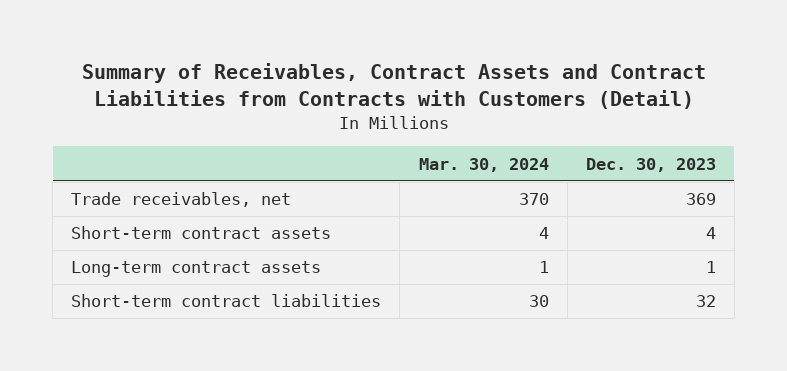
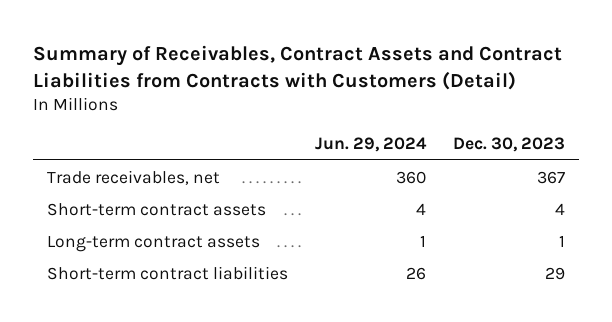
- | Mar. 30, 2024 | Dec. 30, 2023
+ | Jun. 29, 2024 | Dec. 30, 2023
- Trade receivables, net | 370 | 369
+ Trade receivables, net | 360 | 367
- Short-term contract liabilities | 30 | 32
+ Short-term contract liabilities | 26 | 29

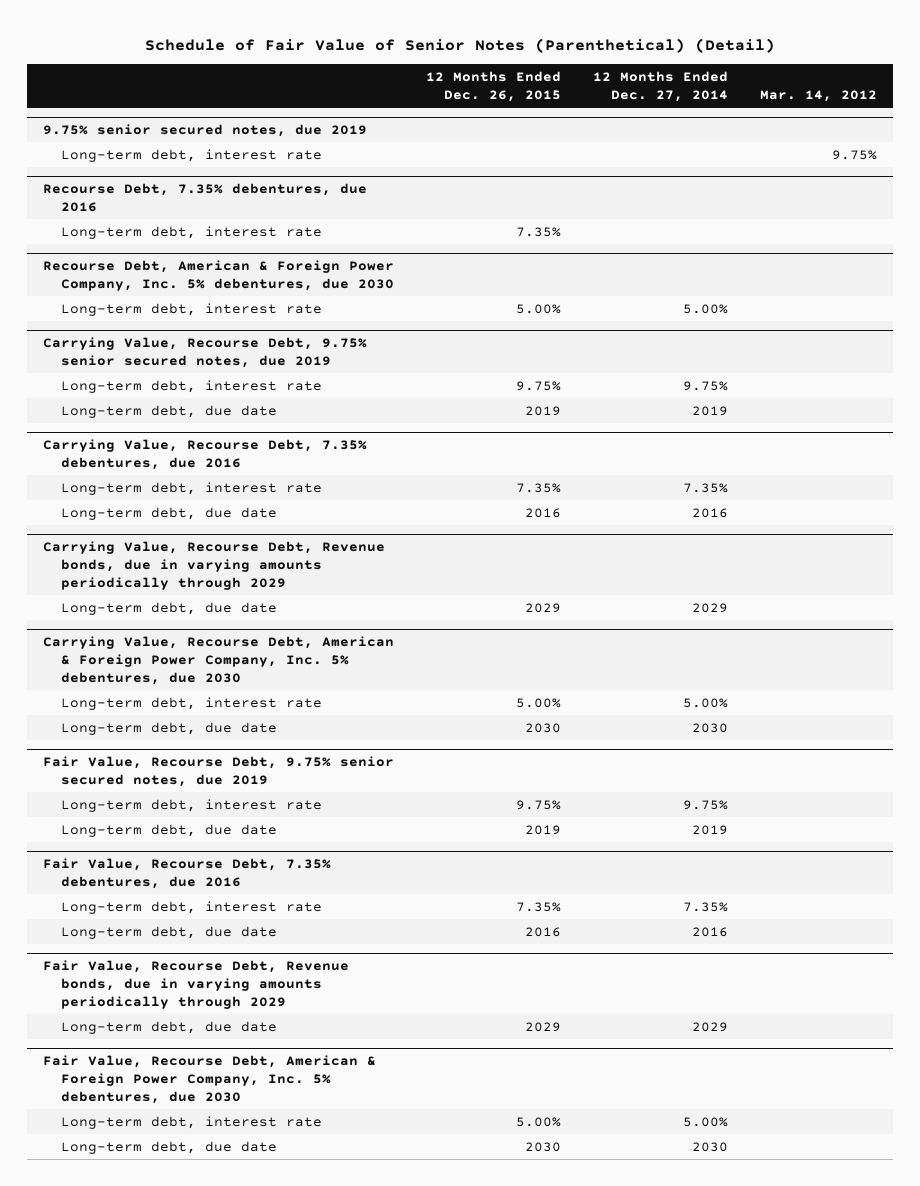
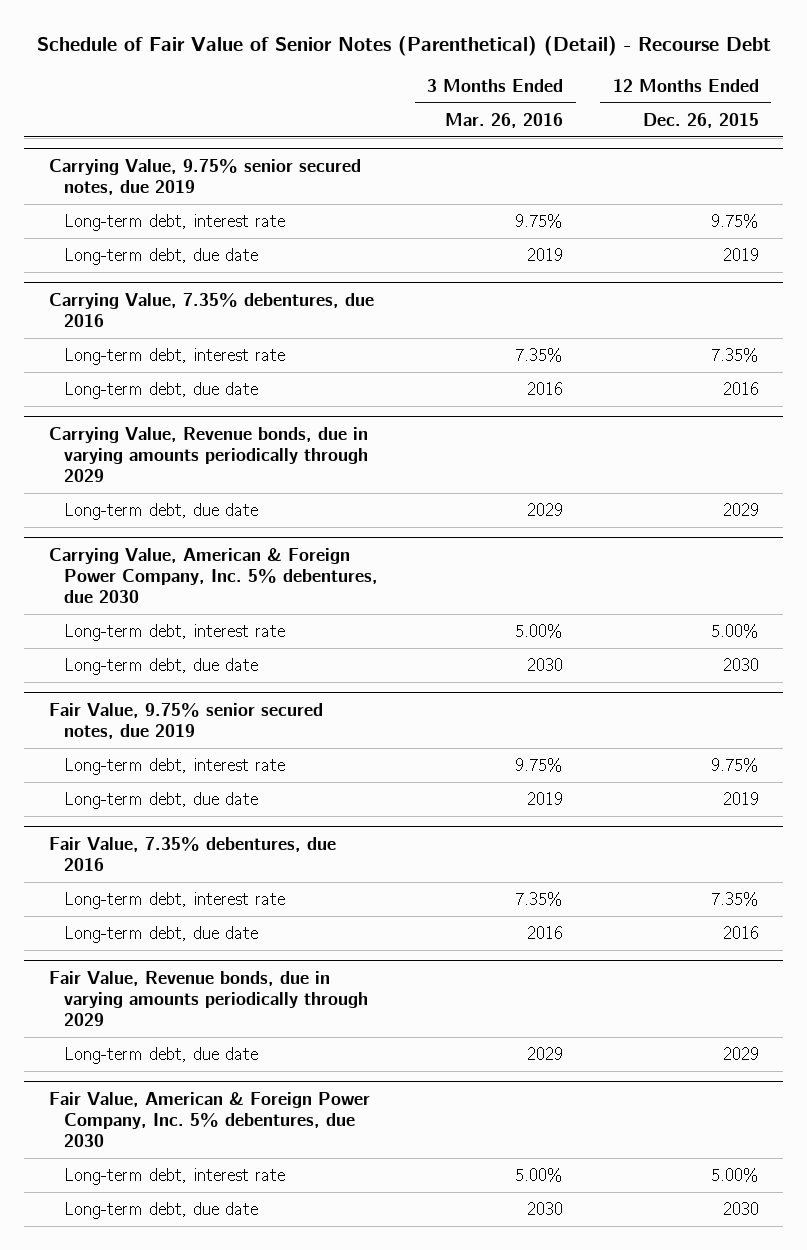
- Schedule of Fair Value of Senior Notes (Parenthetical) (Detail)
+ Schedule of Fair Value of Senior Notes (Parenthetical) (Detail) - Recourse Debt
- | 12 Months Ended Dec. 26, 2015 | 12 Months Ended Dec. 27, 2014 | Mar. 14, 2012
+ | 3 Months Ended Mar. 26, 2016 | 12 Months Ended Dec. 26, 2015
- 9.75% senior secured notes, due 2019
- Long-term debt, interest rate | | | 9.75%
- Recourse Debt, 7.35% debentures, due 2016
- Long-term debt, interest rate | 7.35% | |
- Recourse Debt, American & Foreign Power Company, Inc. 5% debentures, due 2030
- Long-term debt, interest rate | 5.00% | 5.00% |
- Carrying Value, Recourse Debt, 9.75% senior secured notes, due 2019
+ Carrying Value, 9.75% senior secured notes, due 2019
- Carrying Value, Recourse Debt, 7.35% debentures, due 2016
+ Carrying Value, 7.35% debentures, due 2016
- Carrying Value, Recourse Debt, Revenue bonds, due in varying amounts periodically through 2029
+ Carrying Value, Revenue bonds, due in varying amounts periodically through 2029
- Carrying Value, Recourse Debt, American & Foreign Power Company, Inc. 5% debentures, due 2030
+ Carrying Value, American & Foreign Power Company, Inc. 5% debentures, due 2030
- Fair Value, Recourse Debt, 9.75% senior secured notes, due 2019
+ Fair Value, 9.75% senior secured notes, due 2019
- Fair Value, Recourse Debt, 7.35% debentures, due 2016
+ Fair Value, 7.35% debentures, due 2016
- Fair Value, Recourse Debt, Revenue bonds, due in varying amounts periodically through 2029
+ Fair Value, Revenue bonds, due in varying amounts periodically through 2029
- Fair Value, Recourse Debt, American & Foreign Power Company, Inc. 5% debentures, due 2030
+ Fair Value, American & Foreign Power Company, Inc. 5% debentures, due 2030

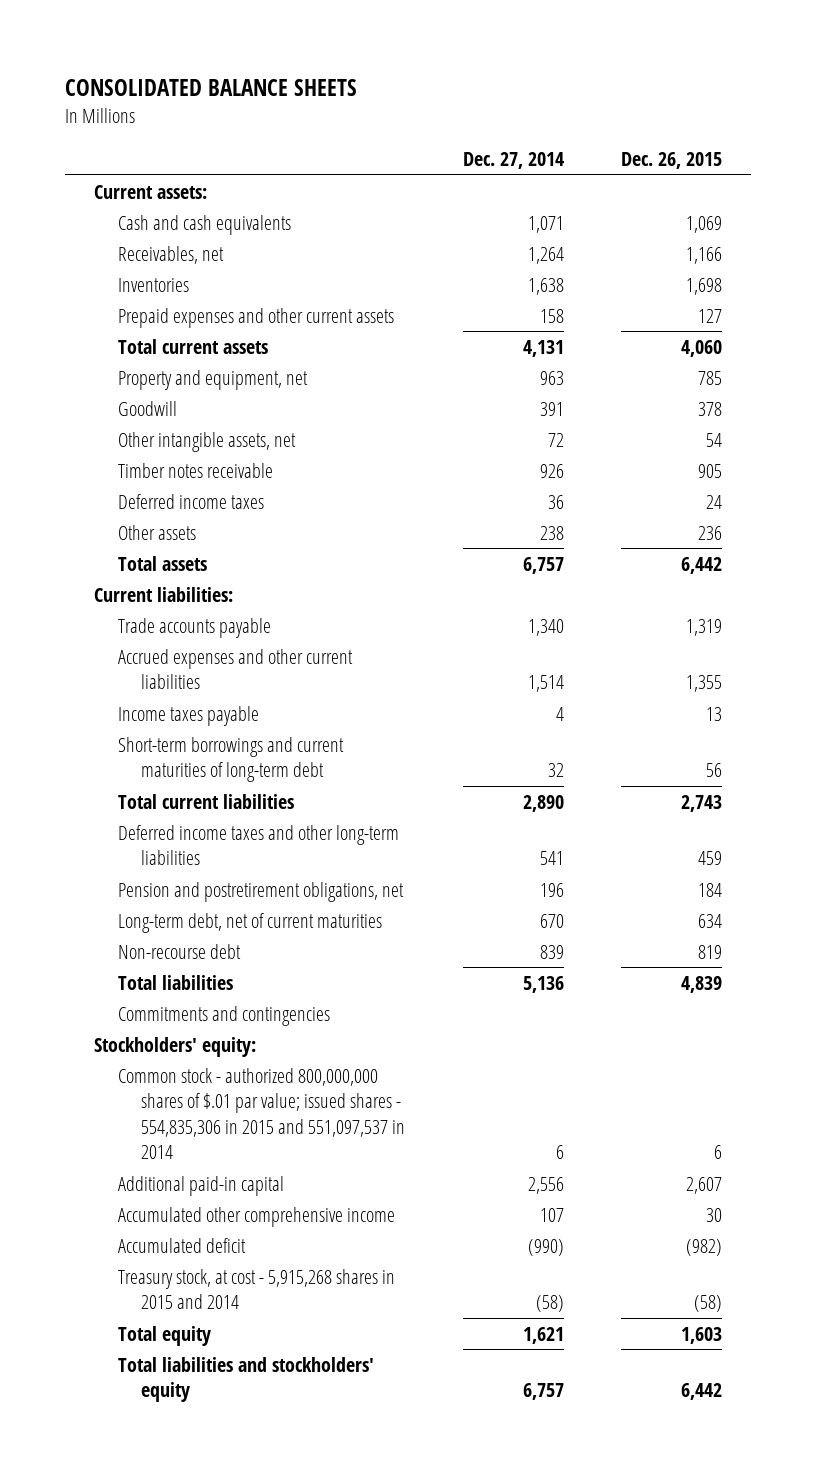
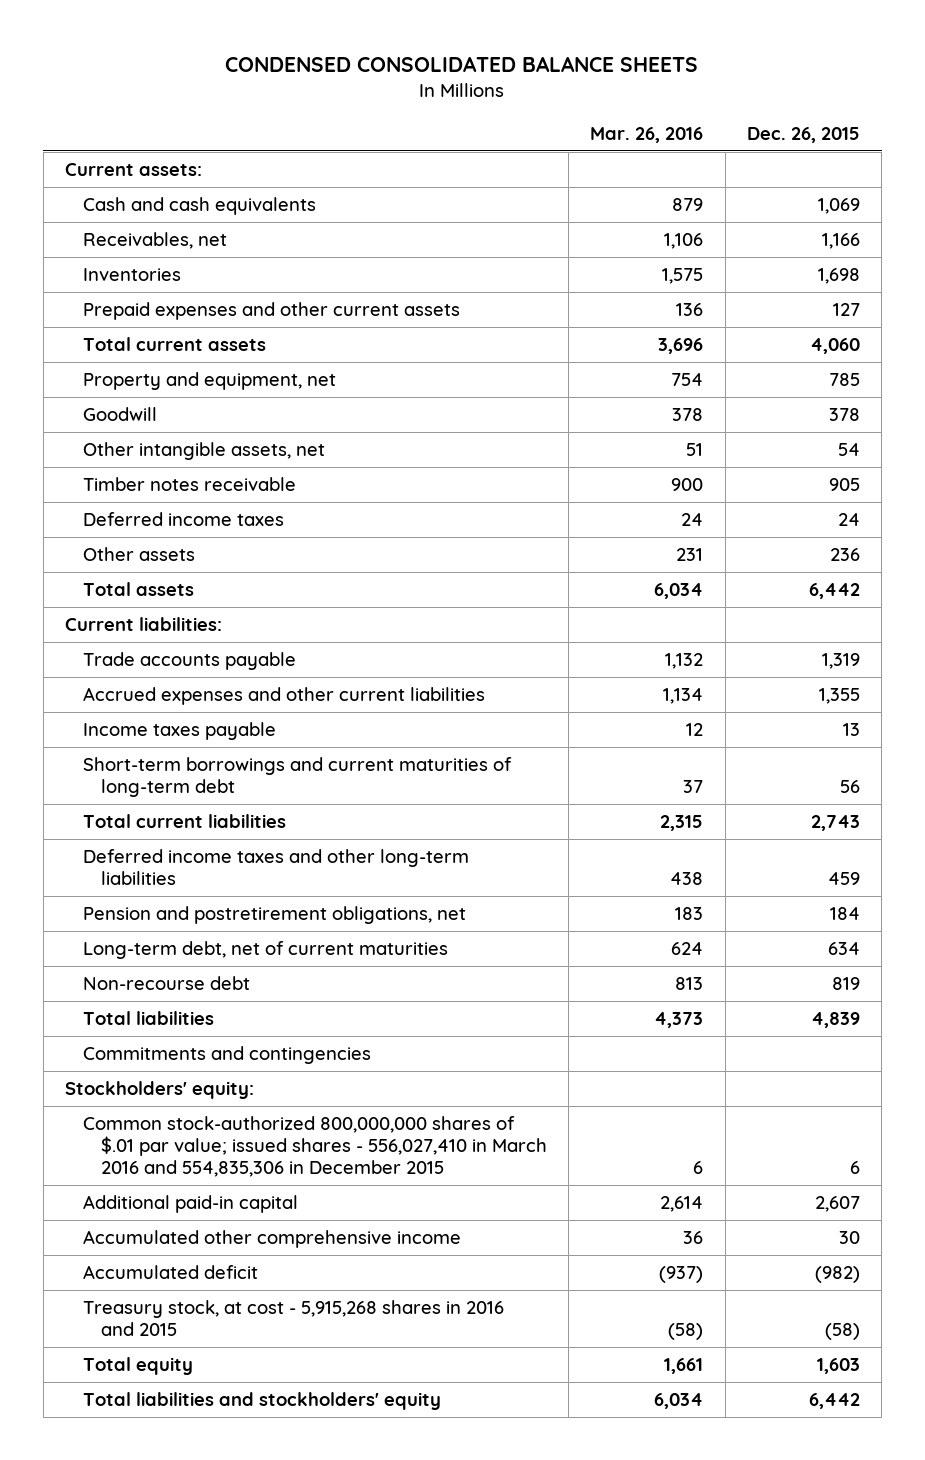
- CONSOLIDATED BALANCE SHEETS
+ CONDENSED CONSOLIDATED BALANCE SHEETS
- | Dec. 27, 2014 | Dec. 26, 2015
+ | Mar. 26, 2016 | Dec. 26, 2015
- Common stock - authorized 800,000,000 shares of $.01 par value; issued shares - 554,835,306 in 2015 and 551,097,537 in 2014 | 6 | 6
+ Common stock-authorized 800,000,000 shares of $.01 par value; issued shares - 556,027,410 in March 2016 and 554,835,306 in December 2015 | 6 | 6
- Treasury stock, at cost - 5,915,268 shares in 2015 and 2014 | (58) | (58)
+ Treasury stock, at cost - 5,915,268 shares in 2016 and 2015 | (58) | (58)

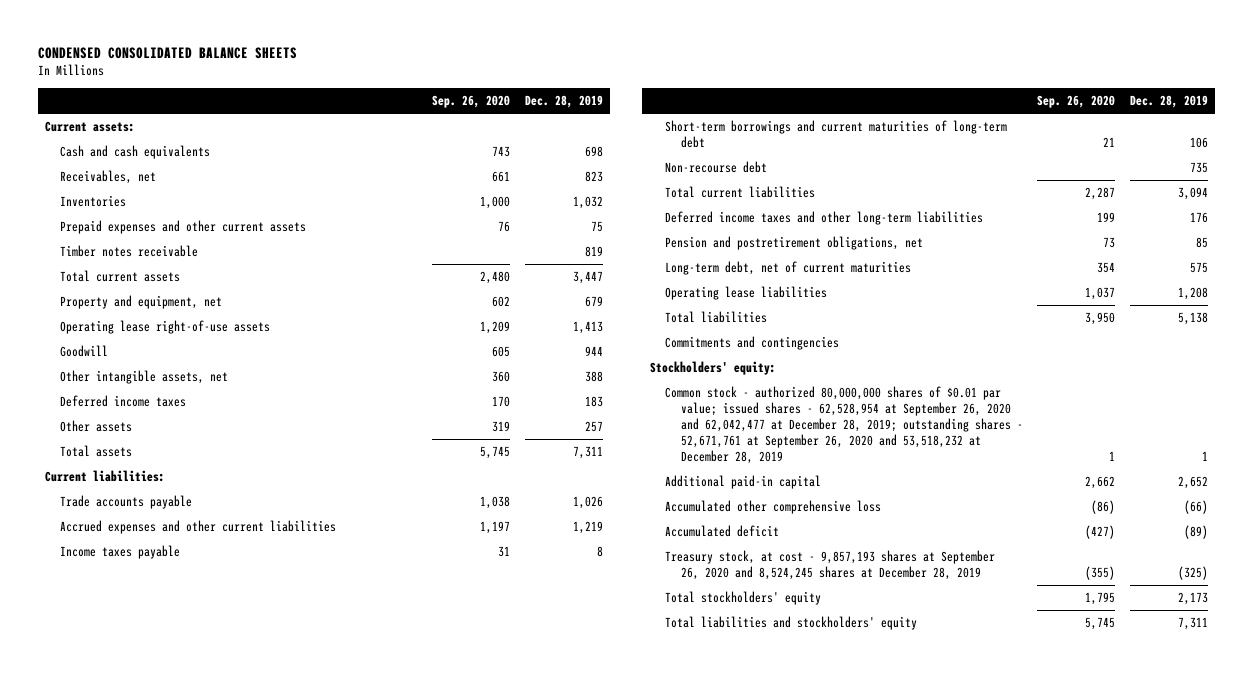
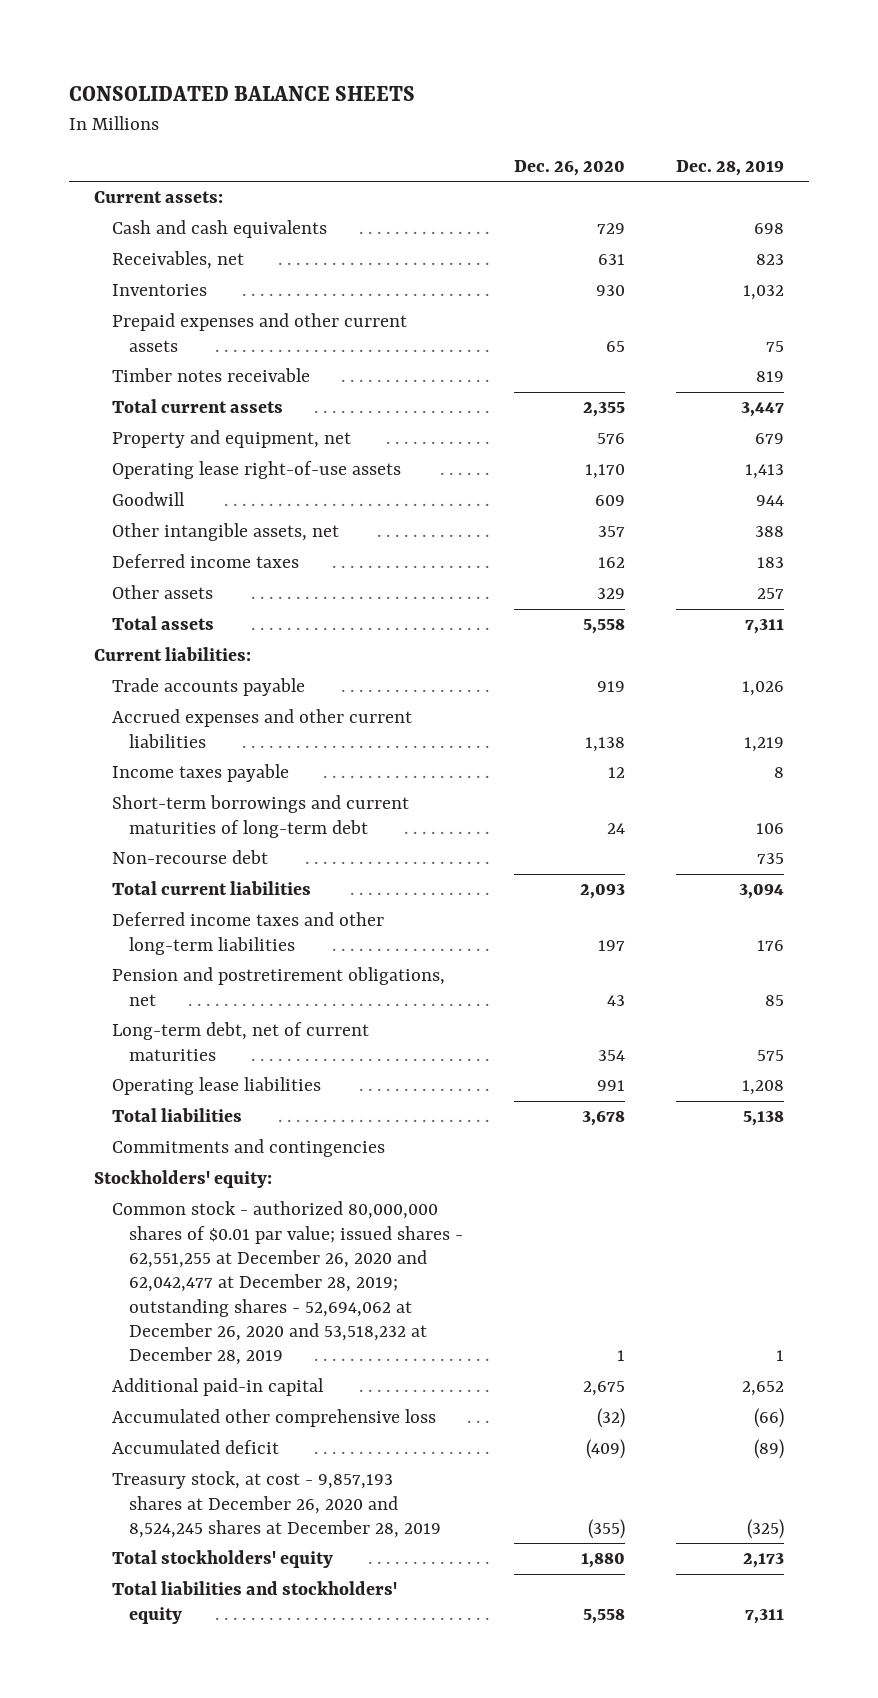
- CONDENSED CONSOLIDATED BALANCE SHEETS
+ CONSOLIDATED BALANCE SHEETS
- | Sep. 26, 2020 | Dec. 28, 2019
+ | Dec. 26, 2020 | Dec. 28, 2019
- Common stock - authorized 80,000,000 shares of $0.01 par value; issued shares - 62,528,954 at September 26, 2020 and 62,042,477 at December 28, 2019; outstanding shares - 52,671,761 at September 26, 2020 and 53,518,232 at December 28, 2019 | 1 | 1
+ Common stock - authorized 80,000,000 shares of $0.01 par value; issued shares - 62,551,255 at December 26, 2020 and 62,042,477 at December 28, 2019; outstanding shares - 52,694,062 at December 26, 2020 and 53,518,232 at December 28, 2019 | 1 | 1
- Treasury stock, at cost - 9,857,193 shares at September 26, 2020 and 8,524,245 shares at December 28, 2019 | (355) | (325)
+ Treasury stock, at cost - 9,857,193 shares at December 26, 2020 and 8,524,245 shares at December 28, 2019 | (355) | (325)

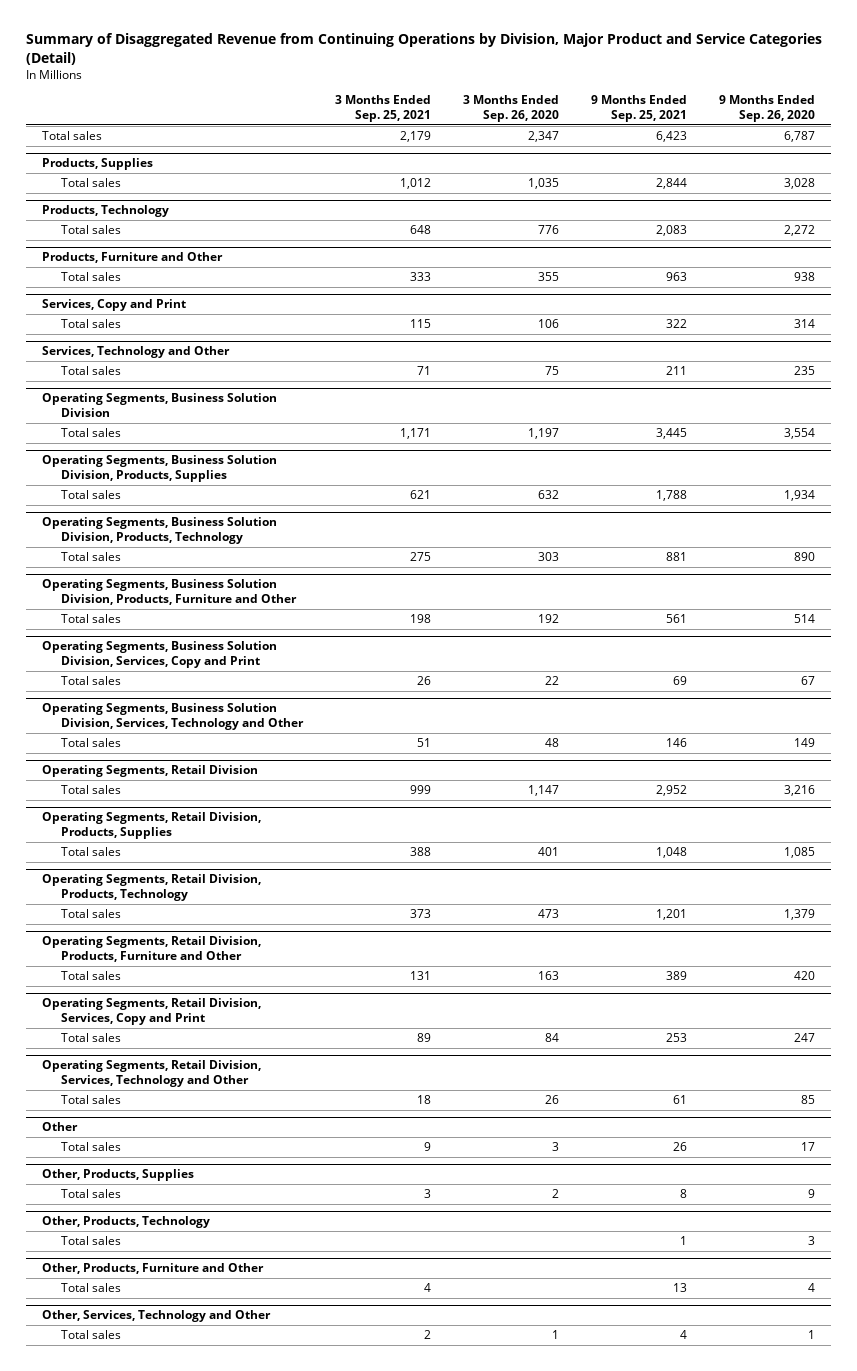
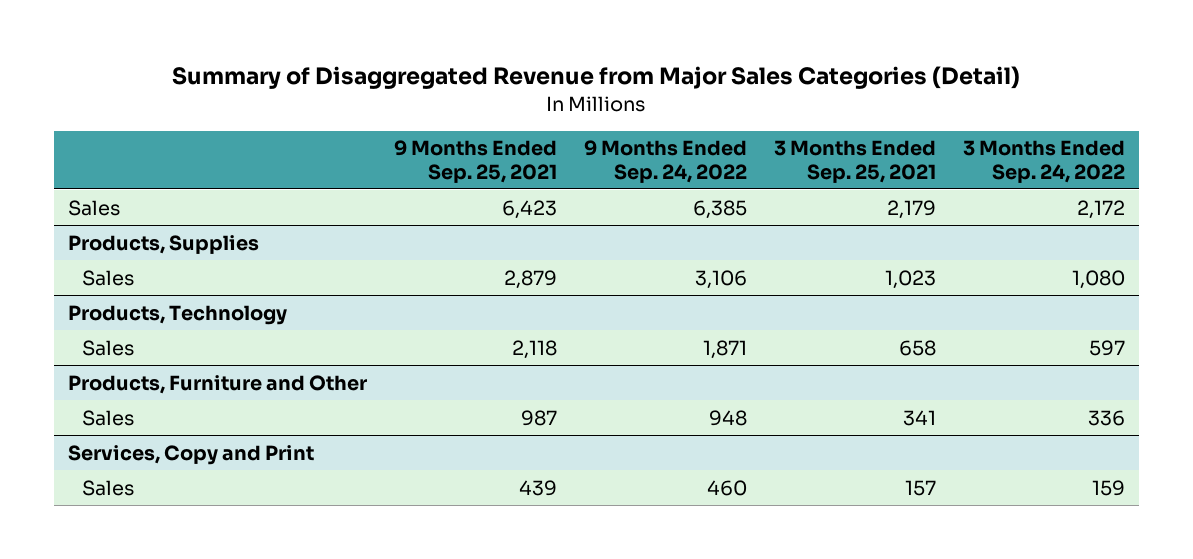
- Summary of Disaggregated Revenue from Continuing Operations by Division, Major Product and Service Categories (Detail)
+ Summary of Disaggregated Revenue from Major Sales Categories (Detail)
- | 3 Months Ended Sep. 25, 2021 | 3 Months Ended Sep. 26, 2020 | 9 Months Ended Sep. 25, 2021 | 9 Months Ended Sep. 26, 2020
+ | 9 Months Ended Sep. 25, 2021 | 9 Months Ended Sep. 24, 2022 | 3 Months Ended Sep. 25, 2021 | 3 Months Ended Sep. 24, 2022
- Total sales | 2,179 | 2,347 | 6,423 | 6,787
+ Sales | 6,423 | 6,385 | 2,179 | 2,172
@ Products, Supplies
- Total sales | 1,012 | 1,035 | 2,844 | 3,028
+ Sales | 2,879 | 3,106 | 1,023 | 1,080
@ Products, Technology
- Total sales | 648 | 776 | 2,083 | 2,272
+ Sales | 2,118 | 1,871 | 658 | 597
@ Products, Furniture and Other
- Total sales | 333 | 355 | 963 | 938
+ Sales | 987 | 948 | 341 | 336
@ Services, Copy and Print
- Total sales | 115 | 106 | 322 | 314
- Services, Technology and Other
- Total sales | 71 | 75 | 211 | 235
- Operating Segments, Business Solution Division
- Total sales | 1,171 | 1,197 | 3,445 | 3,554
- Operating Segments, Business Solution Division, Products, Supplies
- Total sales | 621 | 632 | 1,788 | 1,934
- Operating Segments, Business Solution Division, Products, Technology
- Total sales | 275 | 303 | 881 | 890
- Operating Segments, Business Solution Division, Products, Furniture and Other
- Total sales | 198 | 192 | 561 | 514
- Operating Segments, Business Solution Division, Services, Copy and Print
- Total sales | 26 | 22 | 69 | 67
- Operating Segments, Business Solution Division, Services, Technology and Other
- Total sales | 51 | 48 | 146 | 149
- Operating Segments, Retail Division
- Total sales | 999 | 1,147 | 2,952 | 3,216
- Operating Segments, Retail Division, Products, Supplies
- Total sales | 388 | 401 | 1,048 | 1,085
- Operating Segments, Retail Division, Products, Technology
- Total sales | 373 | 473 | 1,201 | 1,379
- Operating Segments, Retail Division, Products, Furniture and Other
- Total sales | 131 | 163 | 389 | 420
- Operating Segments, Retail Division, Services, Copy and Print
- Total sales | 89 | 84 | 253 | 247
- Operating Segments, Retail Division, Services, Technology and Other
- Total sales | 18 | 26 | 61 | 85
- Other
- Total sales | 9 | 3 | 26 | 17
- Other, Products, Supplies
- Total sales | 3 | 2 | 8 | 9
- Other, Products, Technology
- Total sales | | | 1 | 3
- Other, Products, Furniture and Other
- Total sales | 4 | | 13 | 4
- Other, Services, Technology and Other
- Total sales | 2 | 1 | 4 | 1
@ Services, Copy and Print
+ Sales | 439 | 460 | 157 | 159

